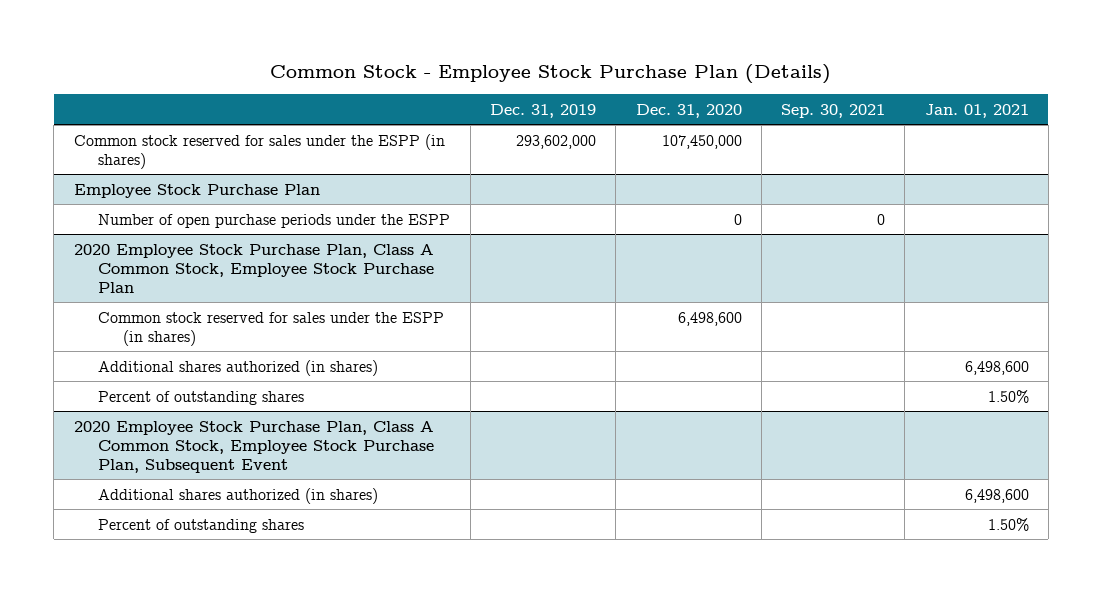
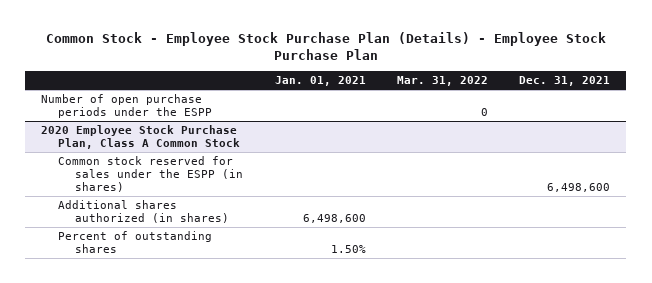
- Common Stock - Employee Stock Purchase Plan (Details)
+ Common Stock - Employee Stock Purchase Plan (Details) - Employee Stock Purchase Plan
- | Dec. 31, 2019 | Dec. 31, 2020 | Sep. 30, 2021 | Jan. 01, 2021
+ | Jan. 01, 2021 | Mar. 31, 2022 | Dec. 31, 2021
- Common stock reserved for sales under the ESPP (in shares) | 293,602,000 | 107,450,000 | |
- Employee Stock Purchase Plan
- Number of open purchase periods under the ESPP | | 0 | 0 |
- 2020 Employee Stock Purchase Plan, Class A Common Stock, Employee Stock Purchase Plan
+ Number of open purchase periods under the ESPP | | 0 |
+ 2020 Employee Stock Purchase Plan, Class A Common Stock
- 2020 Employee Stock Purchase Plan, Class A Common Stock, Employee Stock Purchase Plan, Subsequent Event
- Additional shares authorized (in shares) | | | | 6,498,600
- Percent of outstanding shares | | | | 1.50%

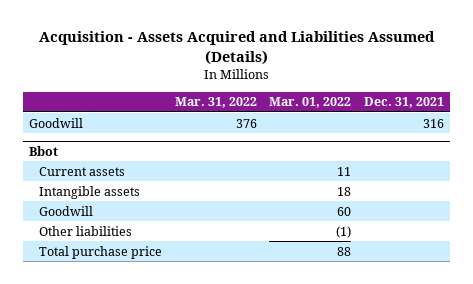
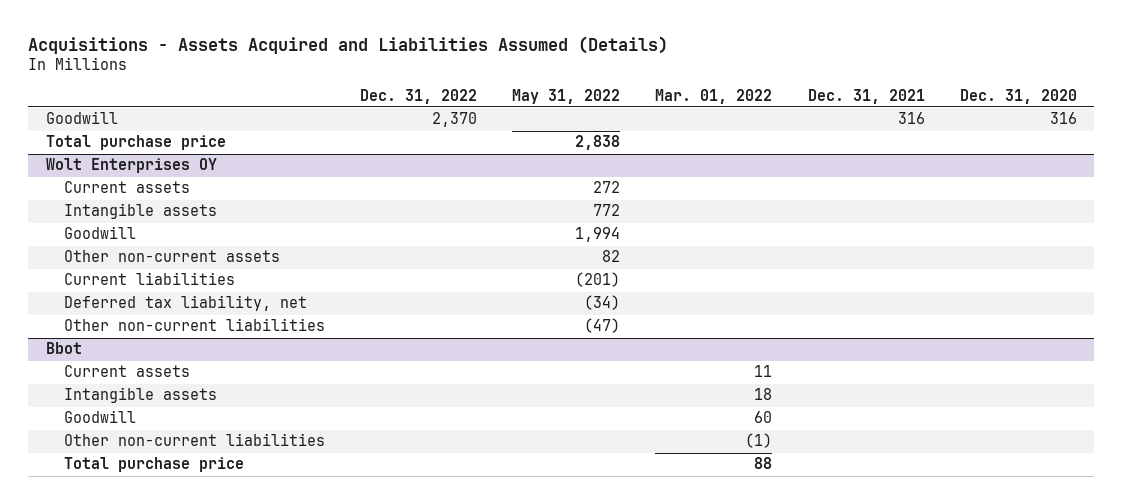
- Acquisition - Assets Acquired and Liabilities Assumed (Details)
+ Acquisitions - Assets Acquired and Liabilities Assumed (Details)
- | Mar. 31, 2022 | Mar. 01, 2022 | Dec. 31, 2021
+ | Dec. 31, 2022 | May 31, 2022 | Mar. 01, 2022 | Dec. 31, 2021 | Dec. 31, 2020
+ Total purchase price | | 2,838 | | |
+ Wolt Enterprises OY
+ Current assets | | 272 | | |
+ Intangible assets | | 772 | | |
+ Goodwill | | 1,994 | | |
+ Other non-current assets | | 82 | | |
+ Current liabilities | | (201) | | |
+ Deferred tax liability, net | | (34) | | |
+ Other non-current liabilities | | (47) | | |
@ Bbot
- Other liabilities | | (1) |
+ Other non-current liabilities | | | (1) | |

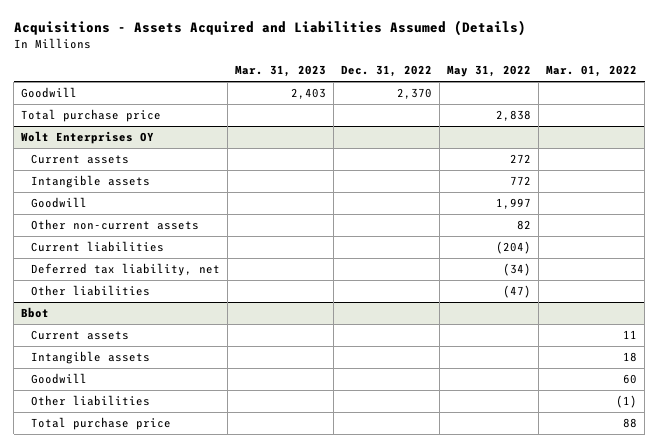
- | Dec. 31, 2022 | May 31, 2022 | Mar. 01, 2022 | Dec. 31, 2021 | Dec. 31, 2020
+ | Mar. 31, 2023 | Dec. 31, 2022 | May 31, 2022 | Mar. 01, 2022
@ Wolt Enterprises OY
- Goodwill | | 1,994 | | |
+ Goodwill | | | 1,997 |
- Current liabilities | | (201) | | |
+ Current liabilities | | | (204) |
- Other non-current liabilities | | (47) | | |
+ Other liabilities | | | (47) |
@ Bbot
- Other non-current liabilities | | | (1) | |
+ Other liabilities | | | | (1)

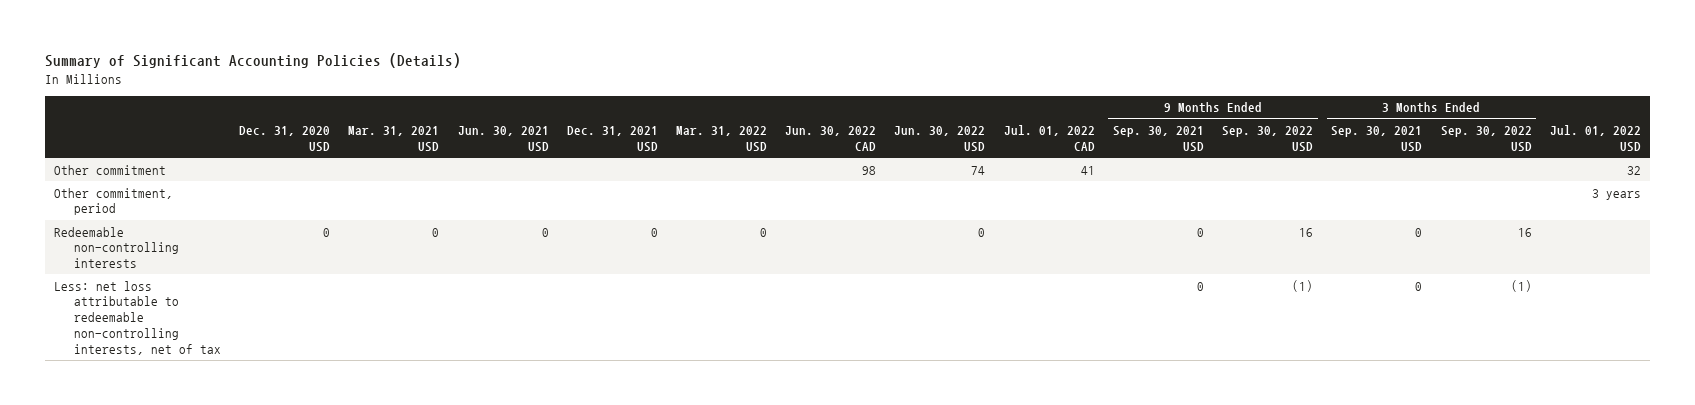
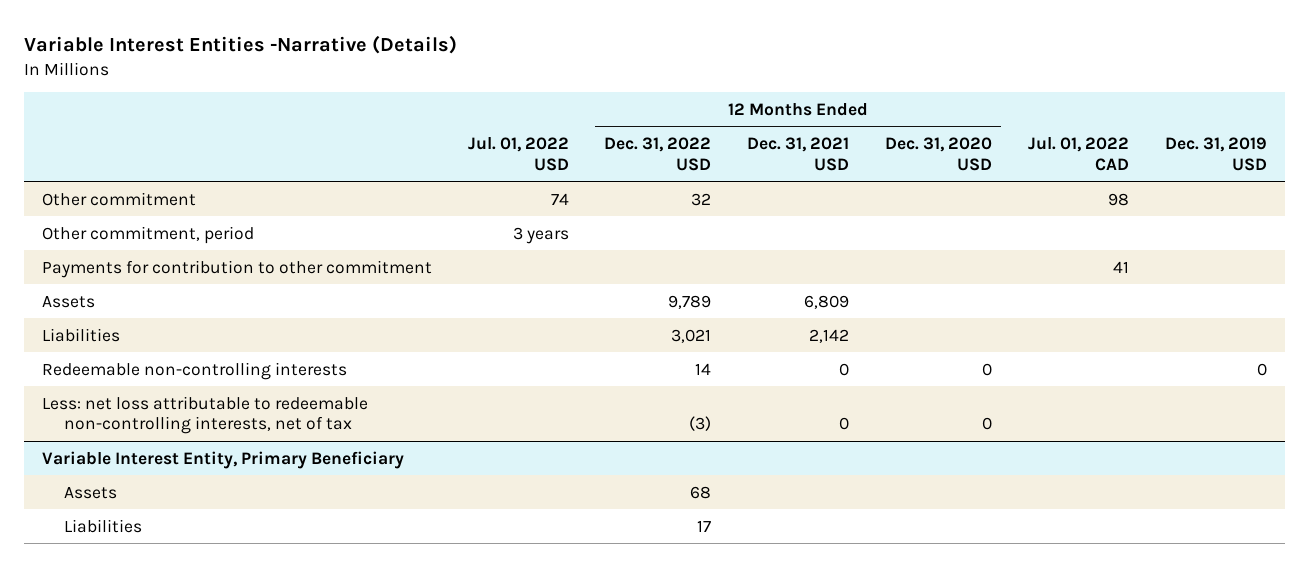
- Summary of Significant Accounting Policies (Details)
+ Variable Interest Entities -Narrative (Details)
- | Dec. 31, 2020 USD | Mar. 31, 2021 USD | Jun. 30, 2021 USD | Dec. 31, 2021 USD | Mar. 31, 2022 USD | Jun. 30, 2022 CAD | Jun. 30, 2022 USD | Jul. 01, 2022 CAD | 9 Months Ended Sep. 30, 2021 USD | 9 Months Ended Sep. 30, 2022 USD | 3 Months Ended Sep. 30, 2021 USD | 3 Months Ended Sep. 30, 2022 USD | Jul. 01, 2022 USD
+ | Jul. 01, 2022 USD | 12 Months Ended Dec. 31, 2022 USD | 12 Months Ended Dec. 31, 2021 USD | 12 Months Ended Dec. 31, 2020 USD | Jul. 01, 2022 CAD | Dec. 31, 2019 USD
- Other commitment | | | | | | 98 | 74 | 41 | | | | | 32
+ Other commitment | 74 | 32 | | | 98 |
+ Payments for contribution to other commitment | | | | | 41 |
+ Assets | | 9,789 | 6,809 | | |
+ Liabilities | | 3,021 | 2,142 | | |
+ Variable Interest Entity, Primary Beneficiary
+ Assets | | 68 | | | |
+ Liabilities | | 17 | | | |

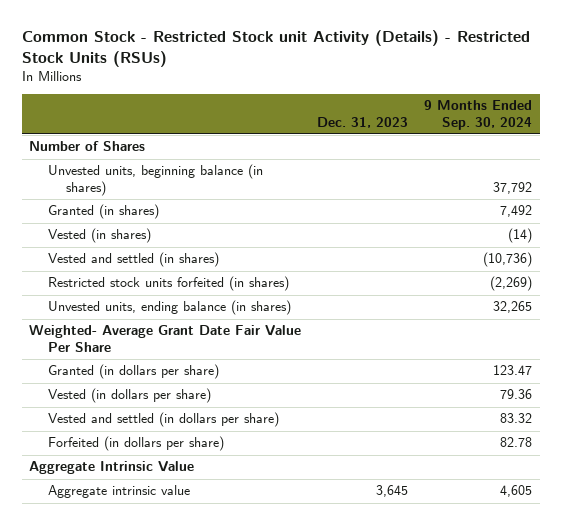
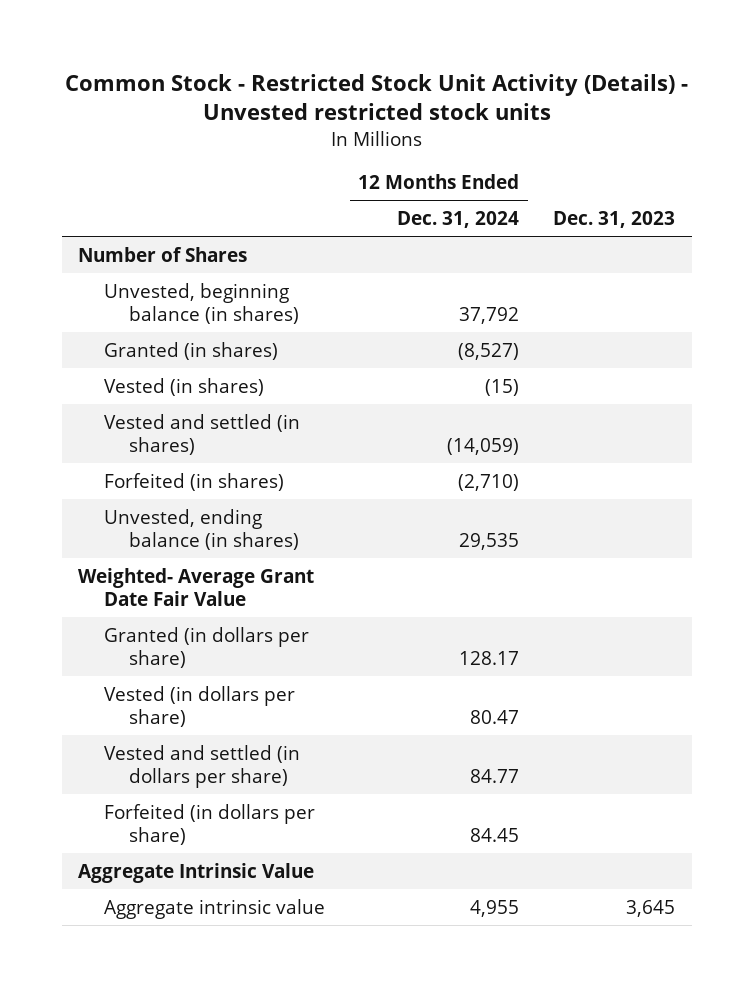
- Common Stock - Restricted Stock unit Activity (Details) - Restricted Stock Units (RSUs)
+ Common Stock - Restricted Stock Unit Activity (Details) - Unvested restricted stock units
- | Dec. 31, 2023 | 9 Months Ended Sep. 30, 2024
+ | 12 Months Ended Dec. 31, 2024 | Dec. 31, 2023
- Unvested units, beginning balance (in shares) | | 37,792
+ Unvested, beginning balance (in shares) | 37,792 |
- Restricted stock units forfeited (in shares) | | (2,269)
- Unvested units, ending balance (in shares) | | 32,265
- Weighted- Average Grant Date Fair Value Per Share
+ Forfeited (in shares) | (2,710) |
+ Unvested, ending balance (in shares) | 29,535 |
+ Weighted- Average Grant Date Fair Value

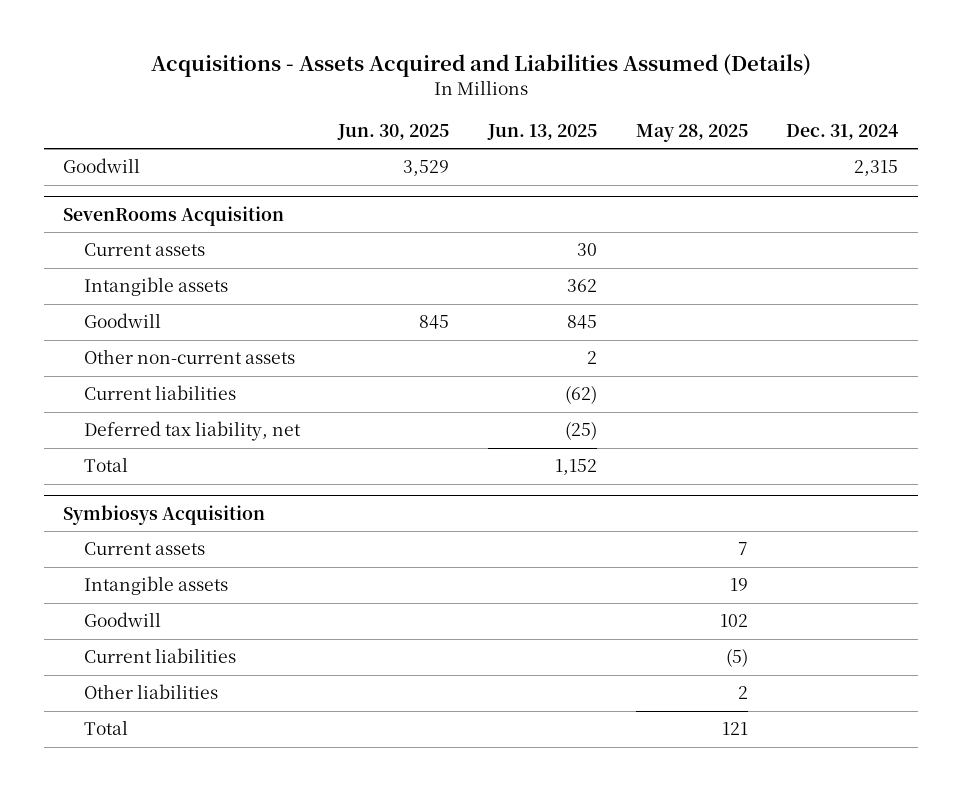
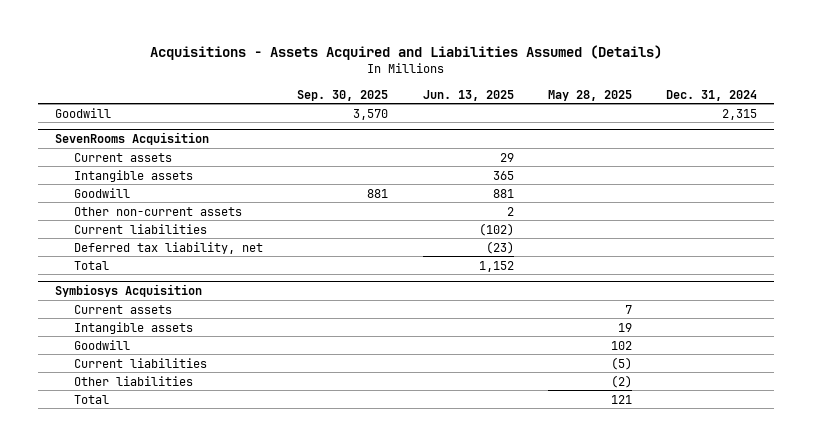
- | Jun. 30, 2025 | Jun. 13, 2025 | May 28, 2025 | Dec. 31, 2024
+ | Sep. 30, 2025 | Jun. 13, 2025 | May 28, 2025 | Dec. 31, 2024
@ SevenRooms Acquisition
- Current assets | | 30 | |
- Intangible assets | | 362 | |
- Goodwill | 845 | 845 | |
+ Current assets | | 29 | |
+ Intangible assets | | 365 | |
+ Goodwill | 881 | 881 | |
- Current liabilities | | (62) | |
- Deferred tax liability, net | | (25) | |
+ Current liabilities | | (102) | |
+ Deferred tax liability, net | | (23) | |
@ Symbiosys Acquisition
- Other liabilities | | | 2 |
+ Other liabilities | | | (2) |

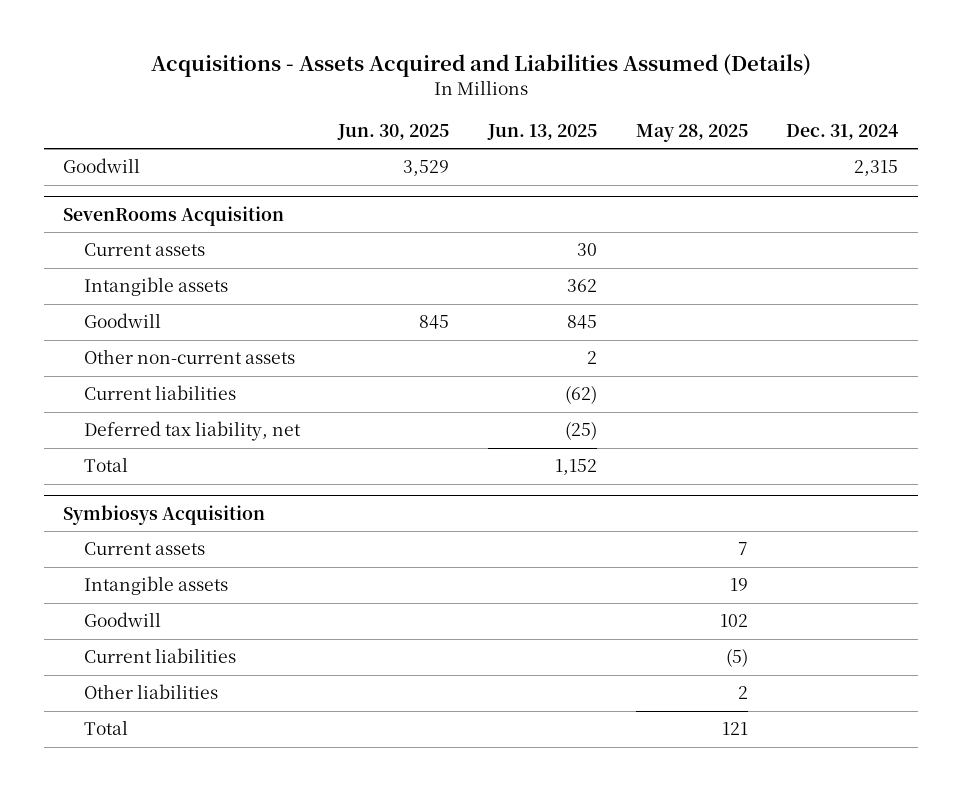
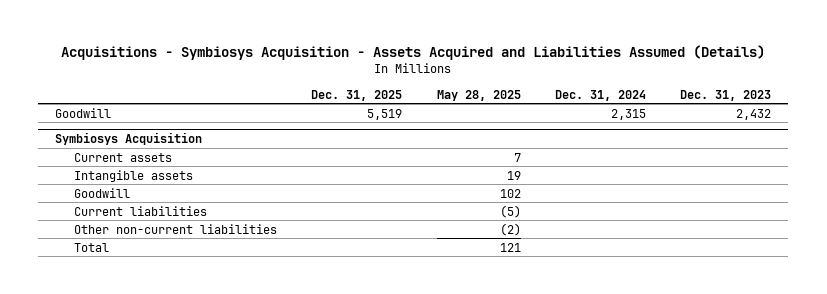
- Acquisitions - Assets Acquired and Liabilities Assumed (Details)
+ Acquisitions - Symbiosys Acquisition - Assets Acquired and Liabilities Assumed (Details)
- | Jun. 30, 2025 | Jun. 13, 2025 | May 28, 2025 | Dec. 31, 2024
+ | Dec. 31, 2025 | May 28, 2025 | Dec. 31, 2024 | Dec. 31, 2023
- SevenRooms Acquisition
- Current assets | | 30 | |
- Intangible assets | | 362 | |
- Goodwill | 845 | 845 | |
- Other non-current assets | | 2 | |
- Current liabilities | | (62) | |
- Deferred tax liability, net | | (25) | |
- Total | | 1,152 | |
@ Symbiosys Acquisition
- Other liabilities | | | 2 |
+ Other non-current liabilities | | (2) | |

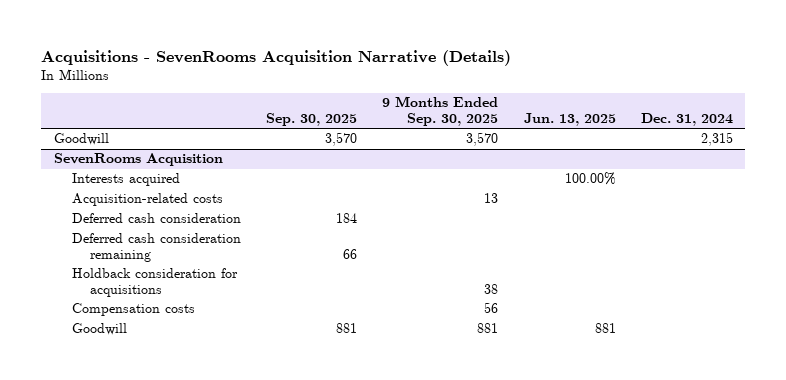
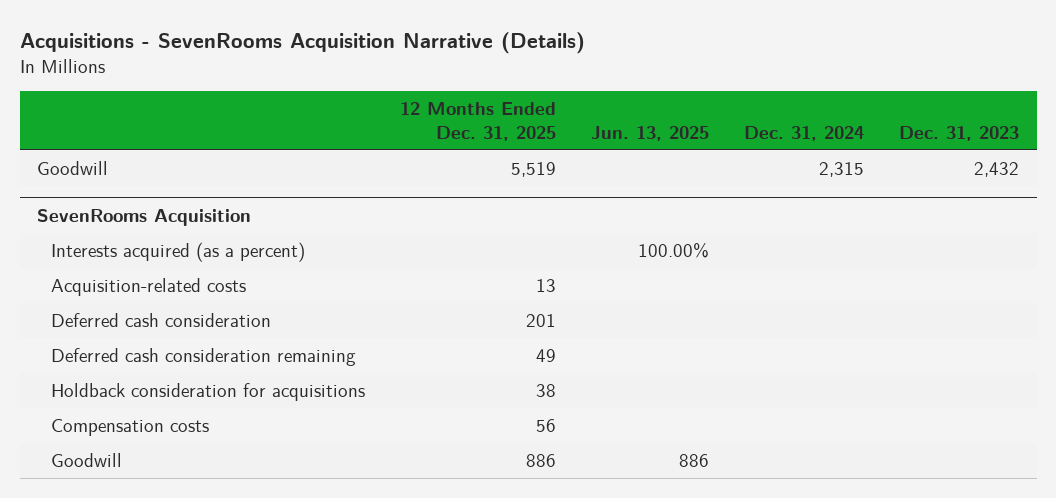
- | Sep. 30, 2025 | 9 Months Ended Sep. 30, 2025 | Jun. 13, 2025 | Dec. 31, 2024
+ | 12 Months Ended Dec. 31, 2025 | Jun. 13, 2025 | Dec. 31, 2024 | Dec. 31, 2023
@ SevenRooms Acquisition
- Interests acquired | | | 100.00% |
+ Interests acquired (as a percent) | | 100.00% | |
- Goodwill | 881 | 881 | 881 |
+ Goodwill | 886 | 886 | |

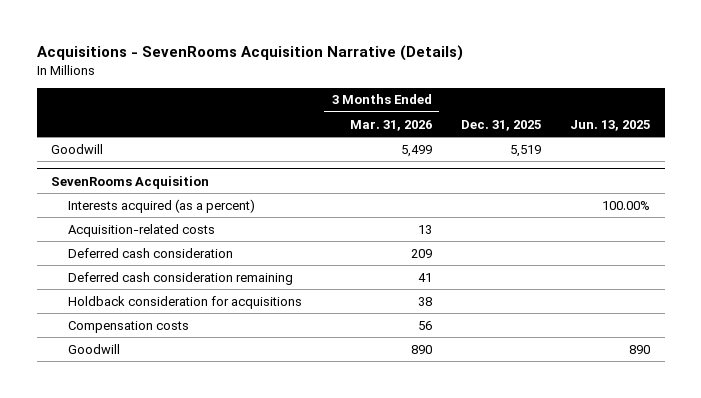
- | 12 Months Ended Dec. 31, 2025 | Jun. 13, 2025 | Dec. 31, 2024 | Dec. 31, 2023
+ | 3 Months Ended Mar. 31, 2026 | Dec. 31, 2025 | Jun. 13, 2025
@ SevenRooms Acquisition
- Goodwill | 886 | 886 | |
+ Goodwill | 890 | | 890

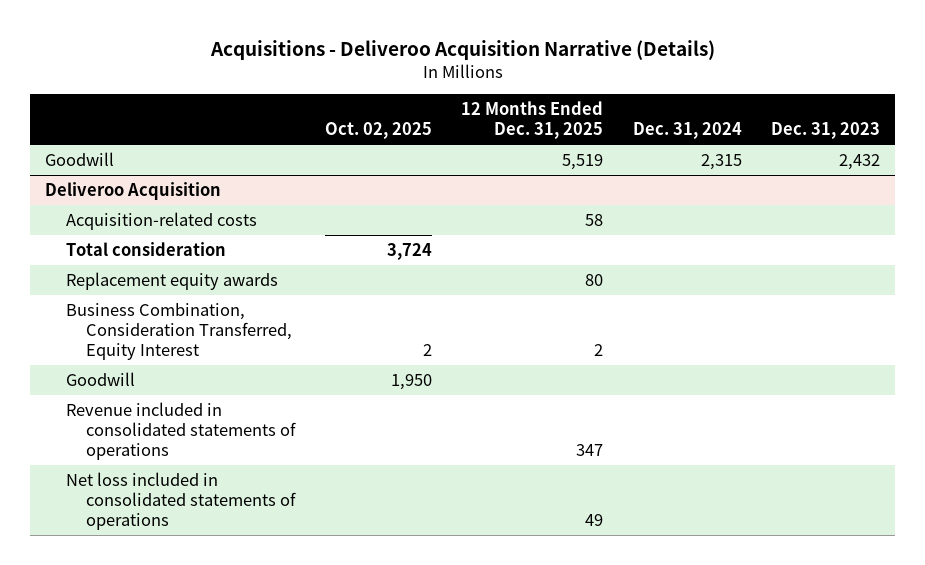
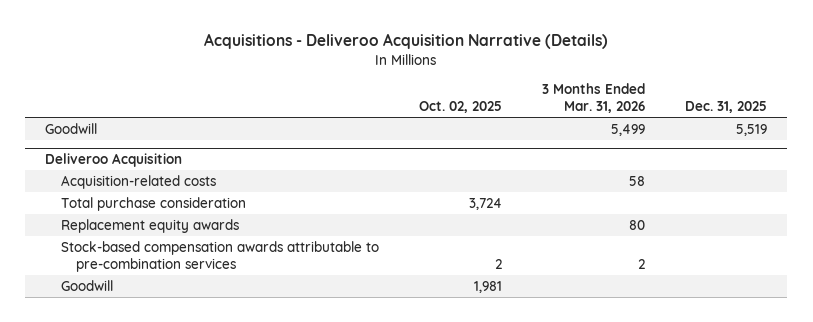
- | Oct. 02, 2025 | 12 Months Ended Dec. 31, 2025 | Dec. 31, 2024 | Dec. 31, 2023
+ | Oct. 02, 2025 | 3 Months Ended Mar. 31, 2026 | Dec. 31, 2025
@ Deliveroo Acquisition
- Total consideration | 3,724 | | |
+ Total purchase consideration | 3,724 | |
- Business Combination, Consideration Transferred, Equity Interest | 2 | 2 | |
- Goodwill | 1,950 | | |
- Revenue included in consolidated statements of operations | | 347 | |
- Net loss included in consolidated statements of operations | | 49 | |
+ Stock-based compensation awards attributable to pre-combination services | 2 | 2 |
+ Goodwill | 1,981 | |

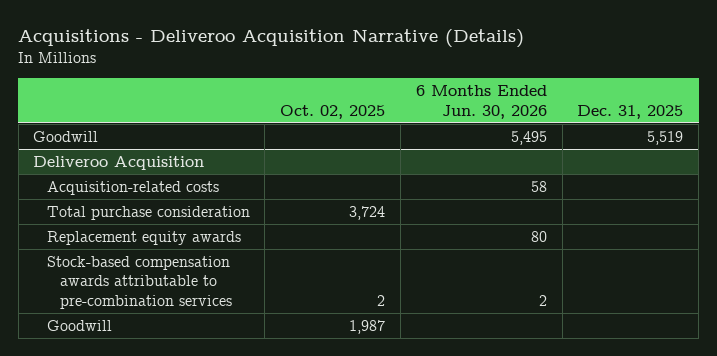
- | Oct. 02, 2025 | 3 Months Ended Mar. 31, 2026 | Dec. 31, 2025
+ | Oct. 02, 2025 | 6 Months Ended Jun. 30, 2026 | Dec. 31, 2025
@ Deliveroo Acquisition
- Goodwill | 1,981 | |
+ Goodwill | 1,987 | |

